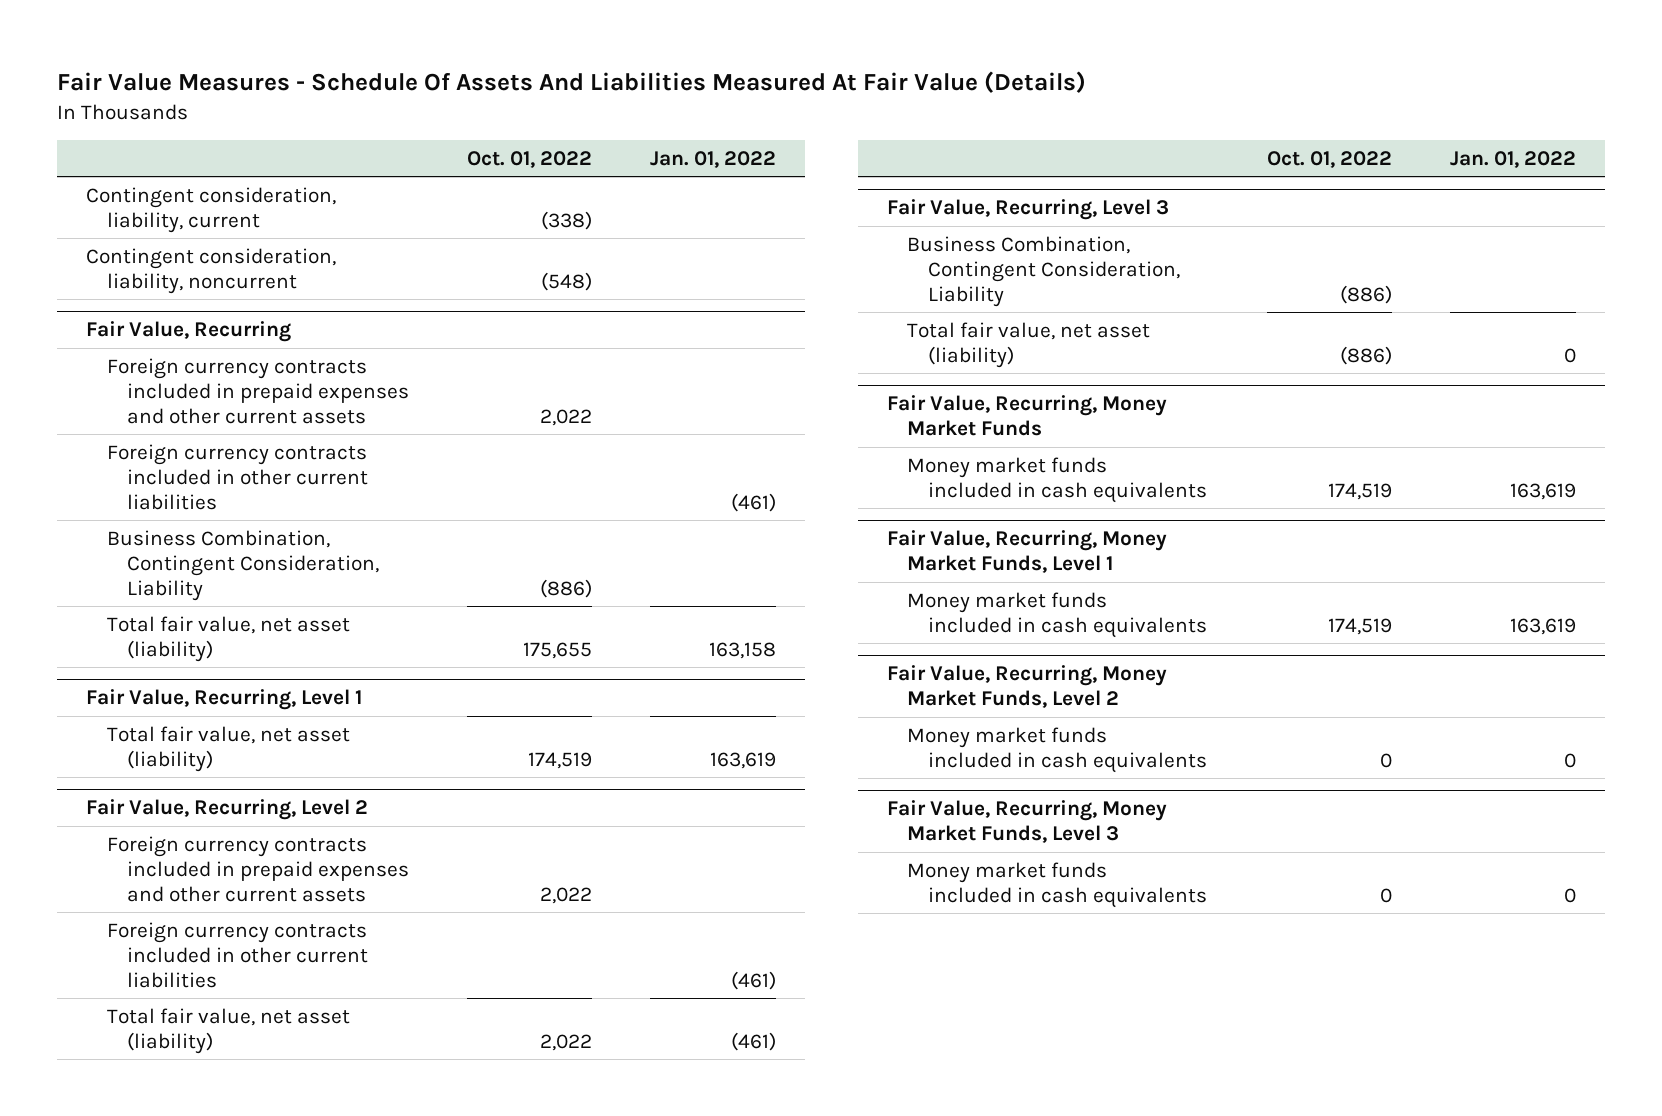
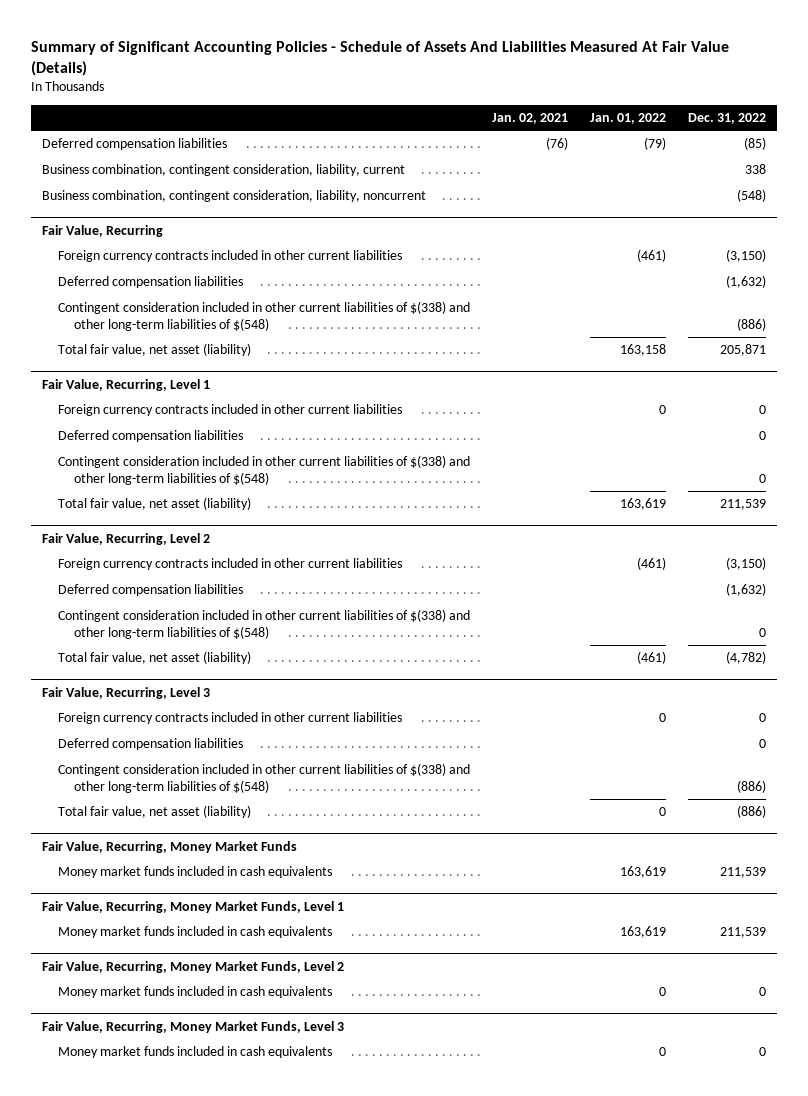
- Fair Value Measures - Schedule Of Assets And Liabilities Measured At Fair Value (Details)
+ Summary of Significant Accounting Policies - Schedule of Assets And Liabilities Measured At Fair Value (Details)
- | Oct. 01, 2022 | Jan. 01, 2022
+ | Jan. 02, 2021 | Jan. 01, 2022 | Dec. 31, 2022
- Contingent consideration, liability, current | (338) |
- Contingent consideration, liability, noncurrent | (548) |
+ Deferred compensation liabilities | (76) | (79) | (85)
+ Business combination, contingent consideration, liability, current | | | 338
+ Business combination, contingent consideration, liability, noncurrent | | | (548)
@ Fair Value, Recurring
- Foreign currency contracts included in prepaid expenses and other current assets | 2,022 |
- Business Combination, Contingent Consideration, Liability | (886) |
+ Deferred compensation liabilities | | | (1,632)
+ Contingent consideration included in other current liabilities of $(338) and other long-term liabilities of $(548) | | | (886)
@ Fair Value, Recurring, Level 1
+ Foreign currency contracts included in other current liabilities | | 0 | 0
+ Deferred compensation liabilities | | | 0
+ Contingent consideration included in other current liabilities of $(338) and other long-term liabilities of $(548) | | | 0
@ Fair Value, Recurring, Level 2
- Foreign currency contracts included in prepaid expenses and other current assets | 2,022 |
+ Deferred compensation liabilities | | | (1,632)
+ Contingent consideration included in other current liabilities of $(338) and other long-term liabilities of $(548) | | | 0
@ Fair Value, Recurring, Level 3
- Business Combination, Contingent Consideration, Liability | (886) |
+ Foreign currency contracts included in other current liabilities | | 0 | 0
+ Deferred compensation liabilities | | | 0
+ Contingent consideration included in other current liabilities of $(338) and other long-term liabilities of $(548) | | | (886)

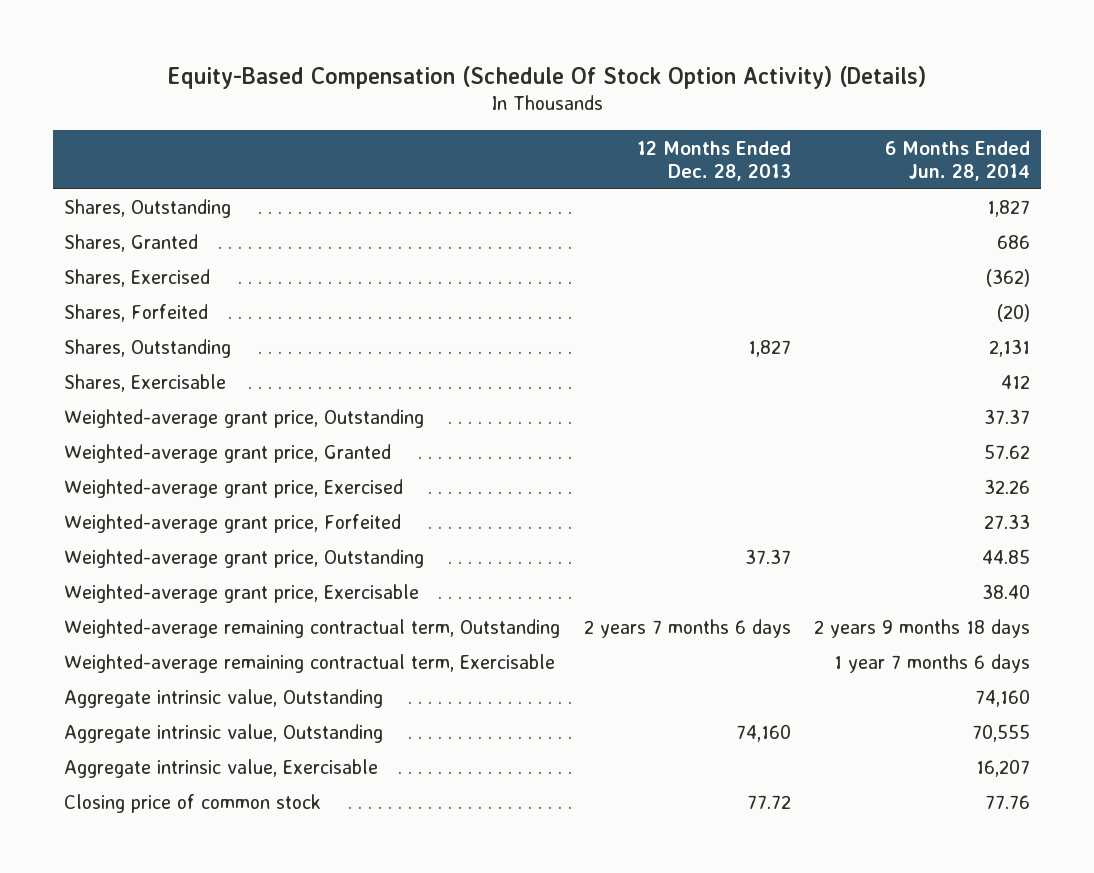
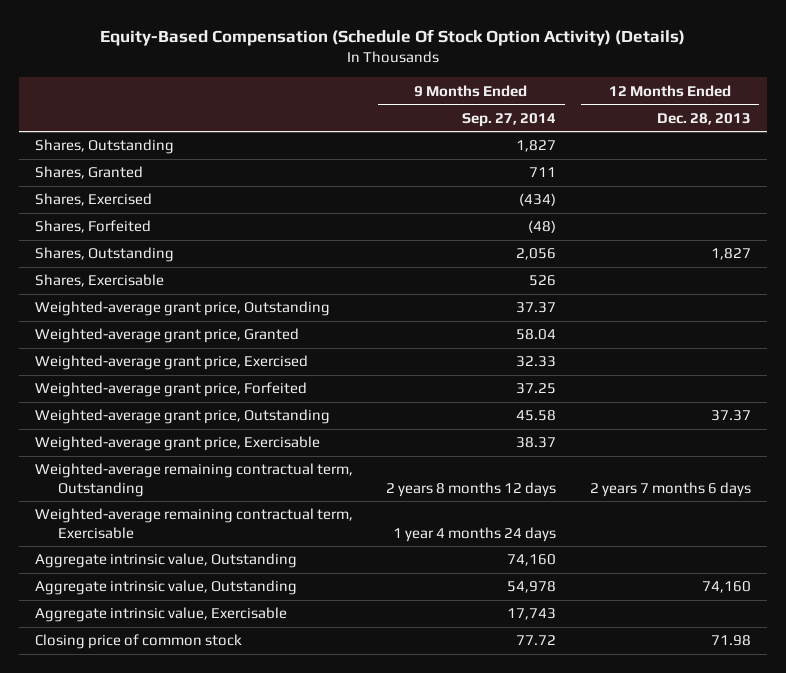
- | 12 Months Ended Dec. 28, 2013 | 6 Months Ended Jun. 28, 2014
+ | 9 Months Ended Sep. 27, 2014 | 12 Months Ended Dec. 28, 2013
- Closing price of common stock | 77.72 | 77.76
+ Closing price of common stock | 77.72 | 71.98

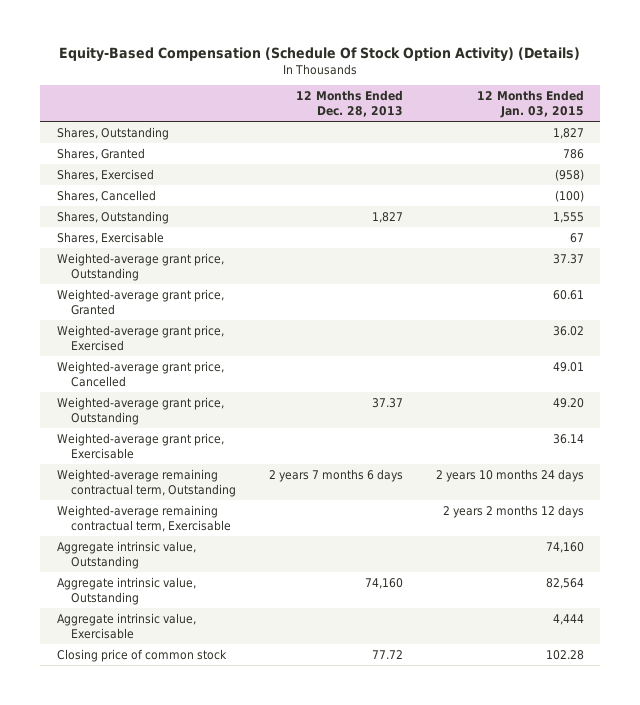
- | 9 Months Ended Sep. 27, 2014 | 12 Months Ended Dec. 28, 2013
+ | 12 Months Ended Dec. 28, 2013 | 12 Months Ended Jan. 03, 2015
- Shares, Forfeited | (48) |
+ Shares, Cancelled | | (100)
- Weighted-average grant price, Forfeited | 37.25 |
+ Weighted-average grant price, Cancelled | | 49.01
- Closing price of common stock | 77.72 | 71.98
+ Closing price of common stock | 77.72 | 102.28

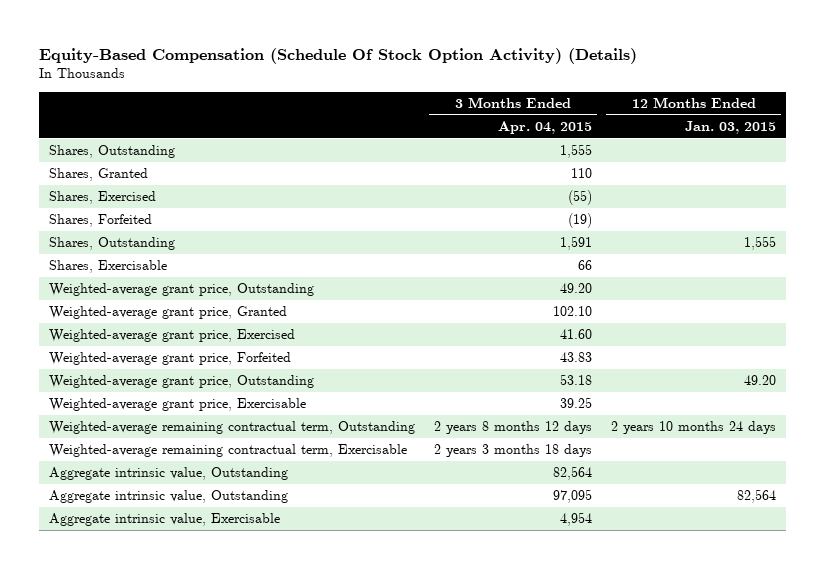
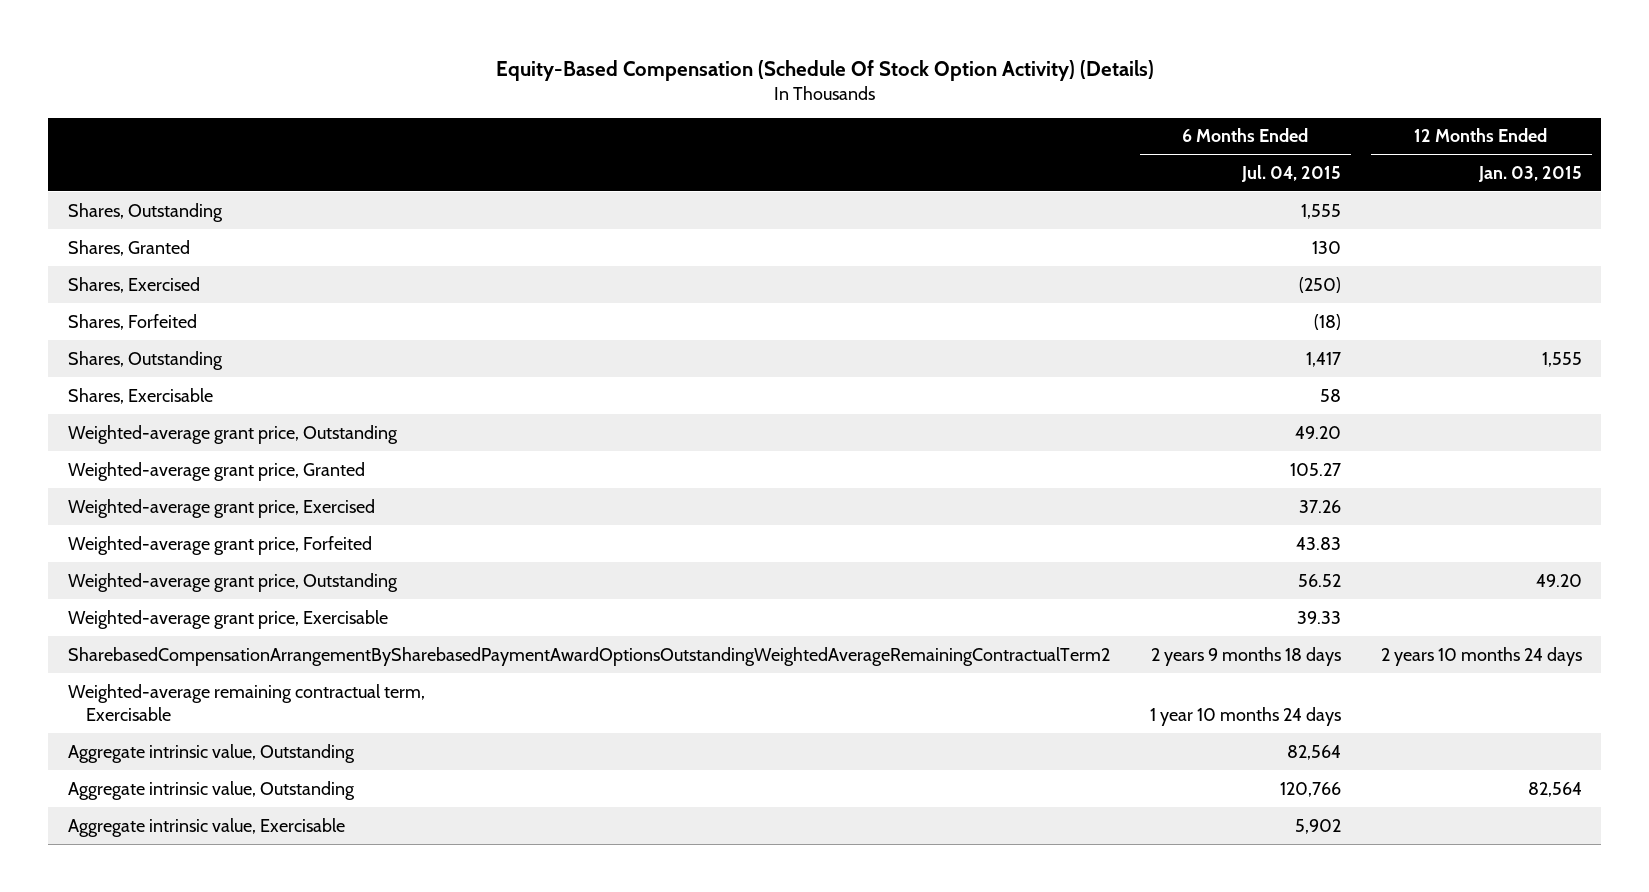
- | 3 Months Ended Apr. 04, 2015 | 12 Months Ended Jan. 03, 2015
+ | 6 Months Ended Jul. 04, 2015 | 12 Months Ended Jan. 03, 2015
- Weighted-average remaining contractual term, Outstanding | 2 years 8 months 12 days | 2 years 10 months 24 days
+ SharebasedCompensationArrangementBySharebasedPaymentAwardOptionsOutstandingWeightedAverageRemainingContractualTerm2 | 2 years 9 months 18 days | 2 years 10 months 24 days

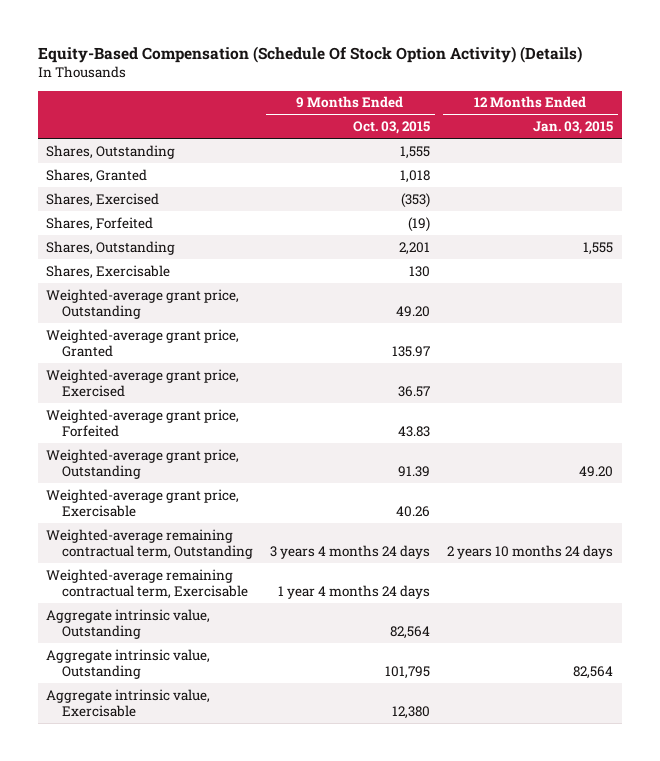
- | 6 Months Ended Jul. 04, 2015 | 12 Months Ended Jan. 03, 2015
+ | 9 Months Ended Oct. 03, 2015 | 12 Months Ended Jan. 03, 2015
- SharebasedCompensationArrangementBySharebasedPaymentAwardOptionsOutstandingWeightedAverageRemainingContractualTerm2 | 2 years 9 months 18 days | 2 years 10 months 24 days
+ Weighted-average remaining contractual term, Outstanding | 3 years 4 months 24 days | 2 years 10 months 24 days

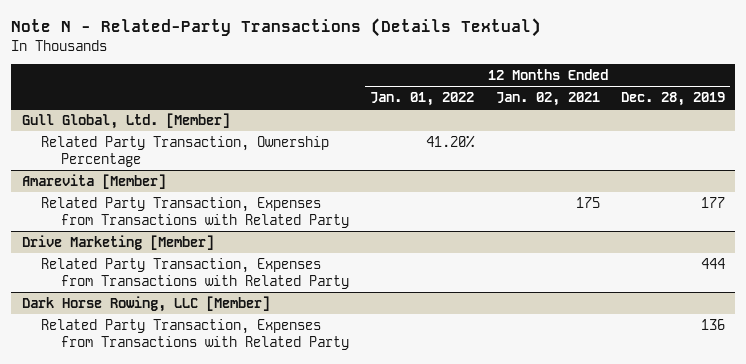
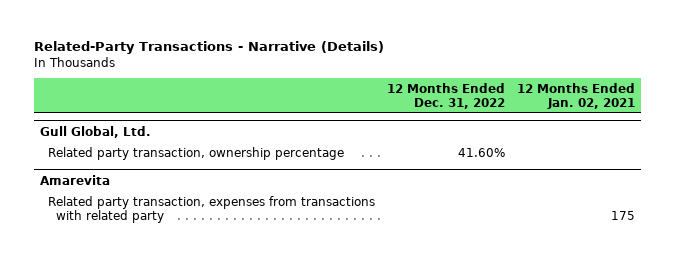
- Note N - Related-Party Transactions (Details Textual)
+ Related-Party Transactions - Narrative (Details)
- | 12 Months Ended Jan. 01, 2022 | 12 Months Ended Jan. 02, 2021 | 12 Months Ended Dec. 28, 2019
+ | 12 Months Ended Dec. 31, 2022 | 12 Months Ended Jan. 02, 2021
- Gull Global, Ltd. [Member]
- Related Party Transaction, Ownership Percentage | 41.20% | |
- Amarevita [Member]
- Related Party Transaction, Expenses from Transactions with Related Party | | 175 | 177
- Drive Marketing [Member]
- Related Party Transaction, Expenses from Transactions with Related Party | | | 444
- Dark Horse Rowing, LLC [Member]
- Related Party Transaction, Expenses from Transactions with Related Party | | | 136
+ Gull Global, Ltd.
+ Related party transaction, ownership percentage | 41.60% |
+ Amarevita
+ Related party transaction, expenses from transactions with related party | | 175

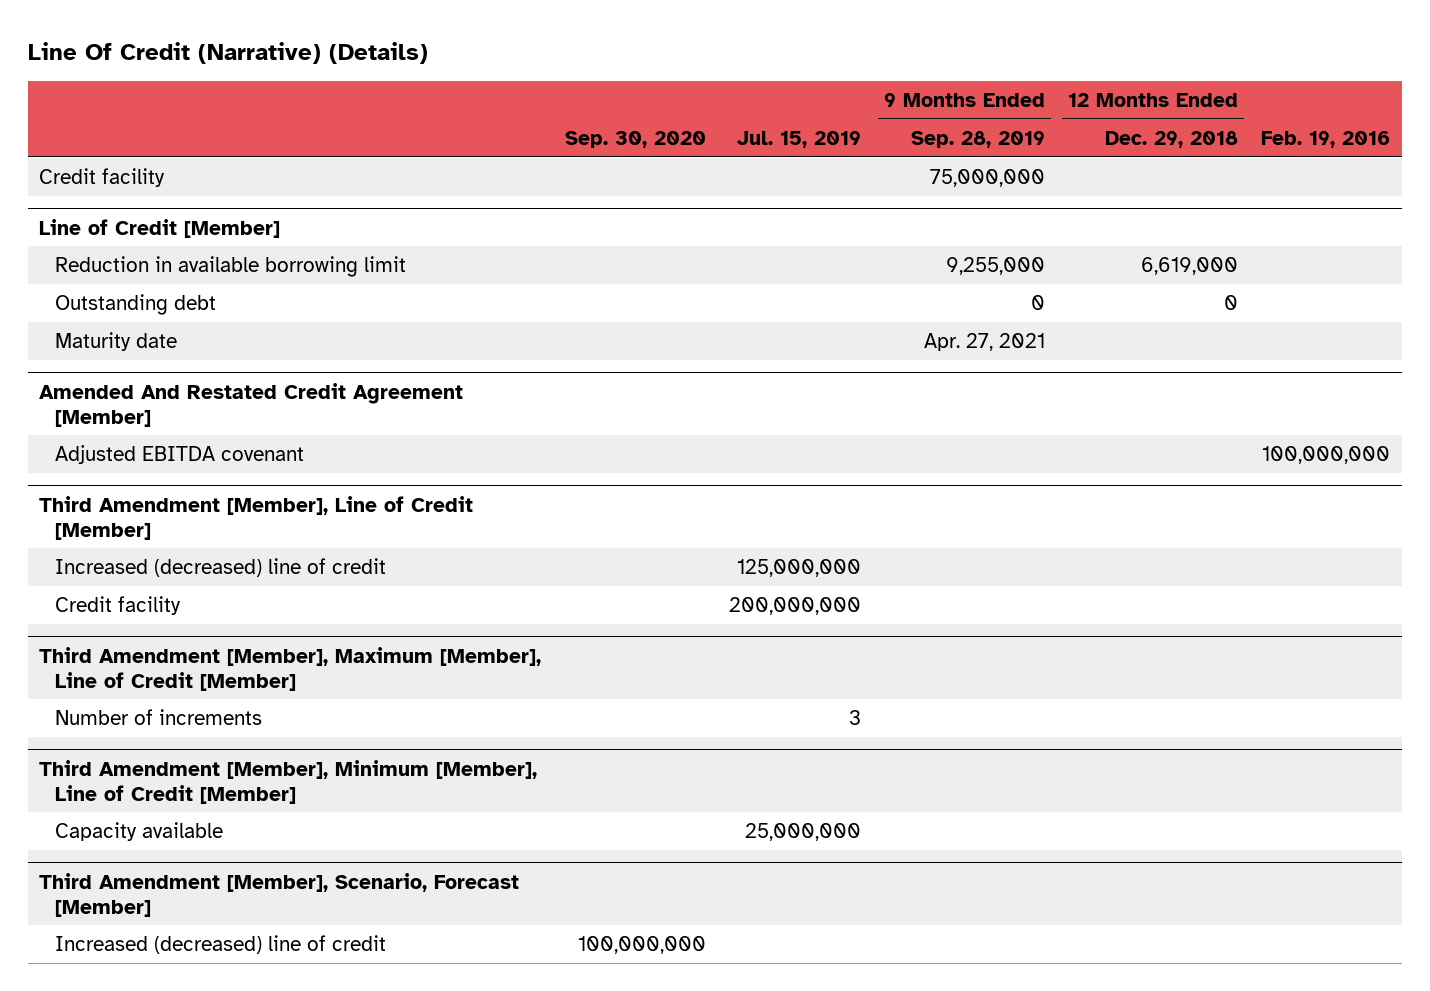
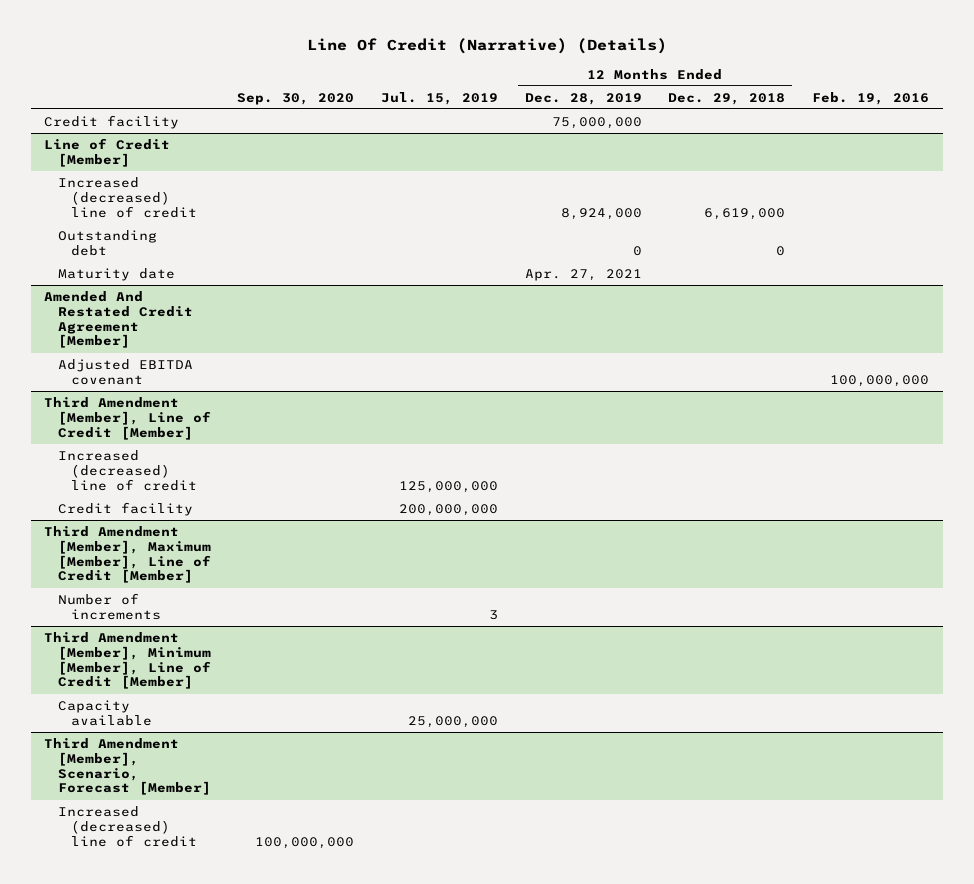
- | Sep. 30, 2020 | Jul. 15, 2019 | 9 Months Ended Sep. 28, 2019 | 12 Months Ended Dec. 29, 2018 | Feb. 19, 2016
+ | Sep. 30, 2020 | Jul. 15, 2019 | 12 Months Ended Dec. 28, 2019 | 12 Months Ended Dec. 29, 2018 | Feb. 19, 2016
@ Line of Credit [Member]
- Reduction in available borrowing limit | | | 9,255,000 | 6,619,000 |
+ Increased (decreased) line of credit | | | 8,924,000 | 6,619,000 |

